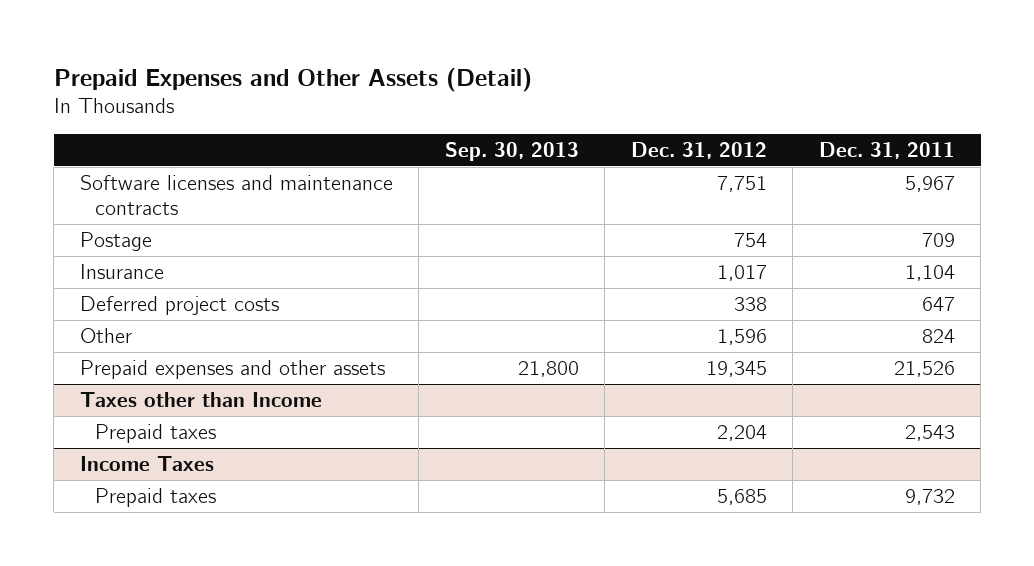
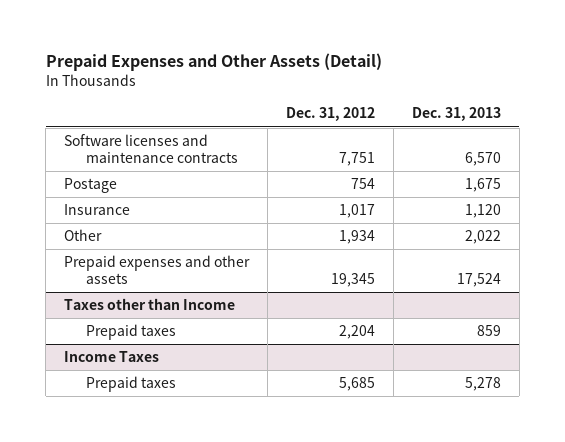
- | Sep. 30, 2013 | Dec. 31, 2012 | Dec. 31, 2011
+ | Dec. 31, 2012 | Dec. 31, 2013
- Deferred project costs | | 338 | 647
- Other | | 1,596 | 824
+ Other | 1,934 | 2,022

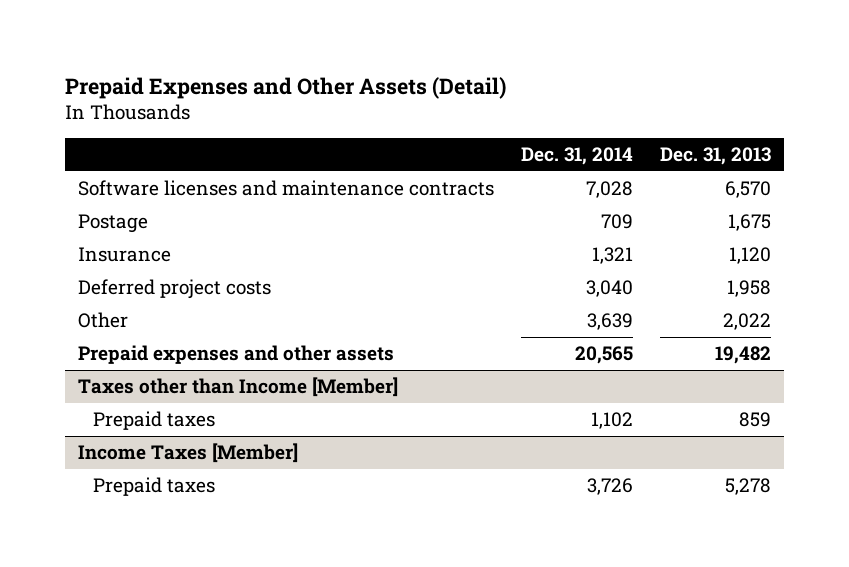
- | Dec. 31, 2012 | Dec. 31, 2013
+ | Dec. 31, 2014 | Dec. 31, 2013
+ Deferred project costs | 3,040 | 1,958
- Prepaid expenses and other assets | 19,345 | 17,524
- Taxes other than Income
+ Prepaid expenses and other assets | 20,565 | 19,482
+ Taxes other than Income [Member]
- Income Taxes
+ Income Taxes [Member]

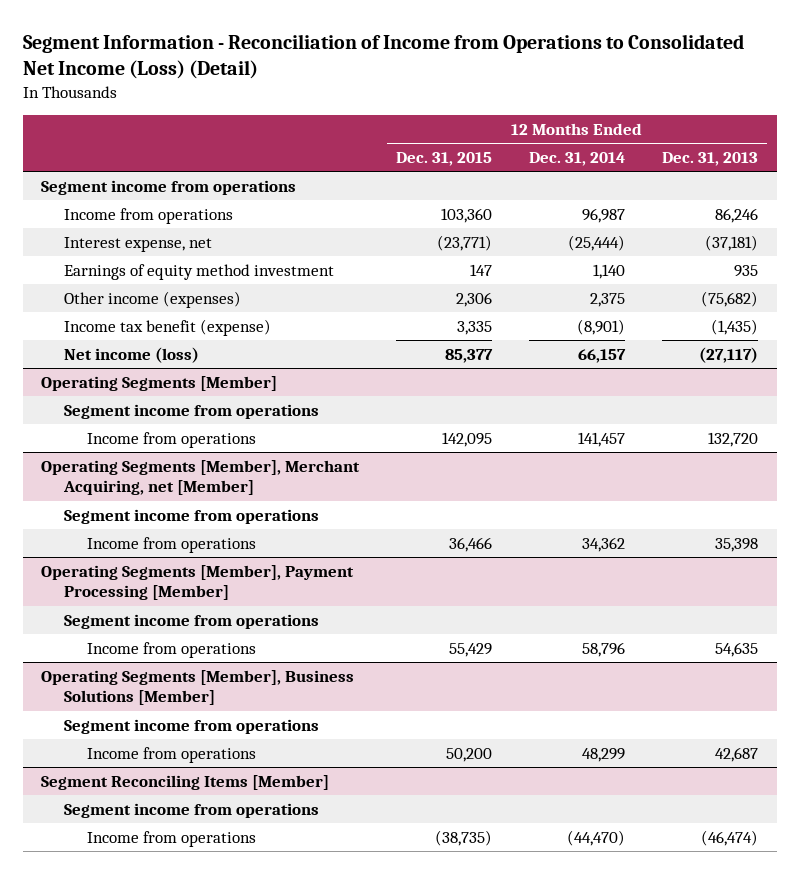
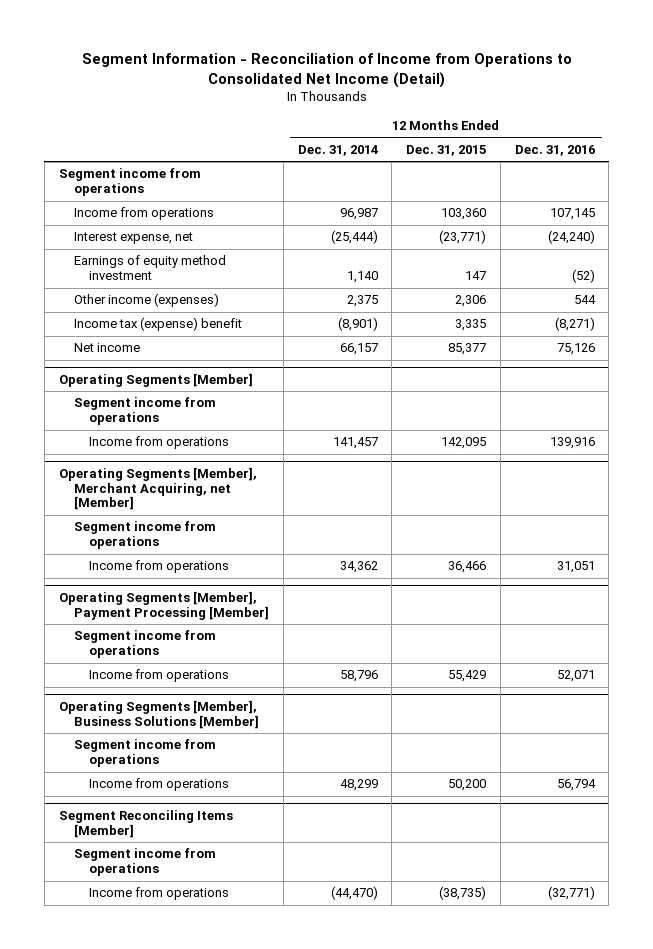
- Segment Information - Reconciliation of Income from Operations to Consolidated Net Income (Loss) (Detail)
+ Segment Information - Reconciliation of Income from Operations to Consolidated Net Income (Detail)
- | 12 Months Ended Dec. 31, 2015 | 12 Months Ended Dec. 31, 2014 | 12 Months Ended Dec. 31, 2013
+ | 12 Months Ended Dec. 31, 2014 | 12 Months Ended Dec. 31, 2015 | 12 Months Ended Dec. 31, 2016
- Income tax benefit (expense) | 3,335 | (8,901) | (1,435)
- Net income (loss) | 85,377 | 66,157 | (27,117)
+ Income tax (expense) benefit | (8,901) | 3,335 | (8,271)
+ Net income | 66,157 | 85,377 | 75,126

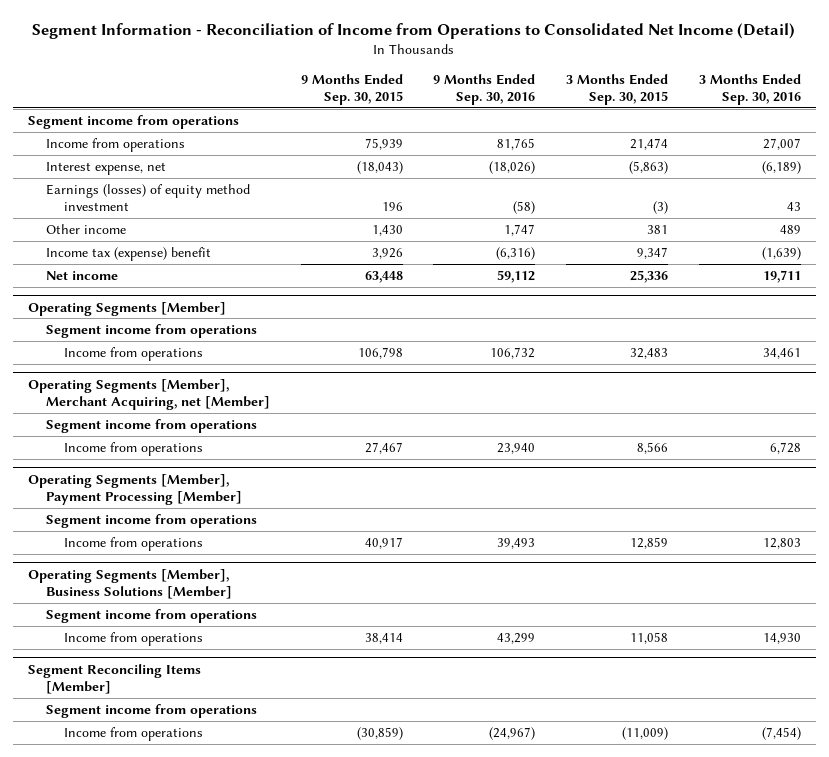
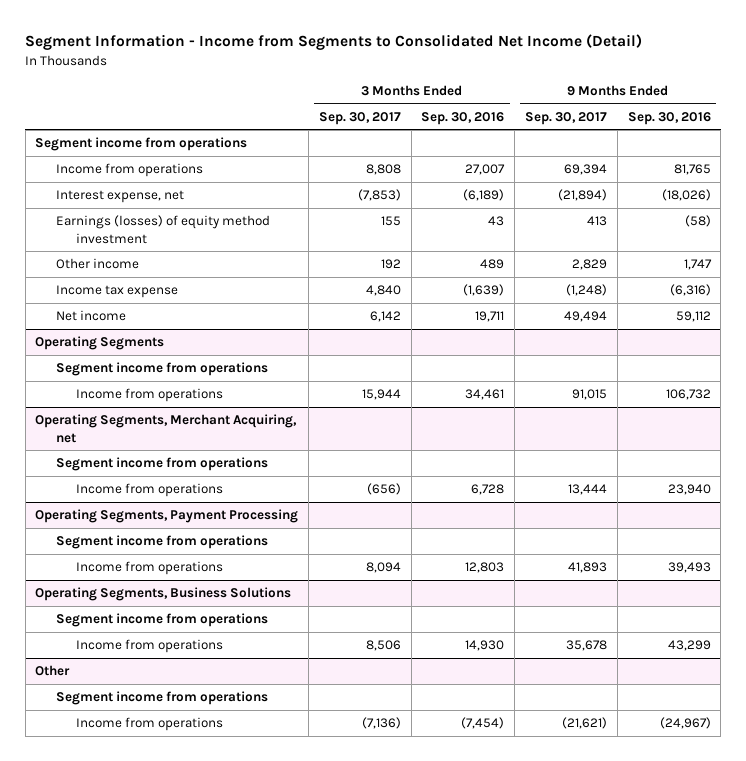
- Segment Information - Reconciliation of Income from Operations to Consolidated Net Income (Detail)
+ Segment Information - Income from Segments to Consolidated Net Income (Detail)
- | 9 Months Ended Sep. 30, 2015 | 9 Months Ended Sep. 30, 2016 | 3 Months Ended Sep. 30, 2015 | 3 Months Ended Sep. 30, 2016
+ | 3 Months Ended Sep. 30, 2017 | 3 Months Ended Sep. 30, 2016 | 9 Months Ended Sep. 30, 2017 | 9 Months Ended Sep. 30, 2016
- Income tax (expense) benefit | 3,926 | (6,316) | 9,347 | (1,639)
+ Income tax expense | 4,840 | (1,639) | (1,248) | (6,316)
- Operating Segments [Member]
+ Operating Segments
- Operating Segments [Member], Merchant Acquiring, net [Member]
+ Operating Segments, Merchant Acquiring, net
- Operating Segments [Member], Payment Processing [Member]
+ Operating Segments, Payment Processing
- Operating Segments [Member], Business Solutions [Member]
+ Operating Segments, Business Solutions
- Segment Reconciling Items [Member]
+ Other

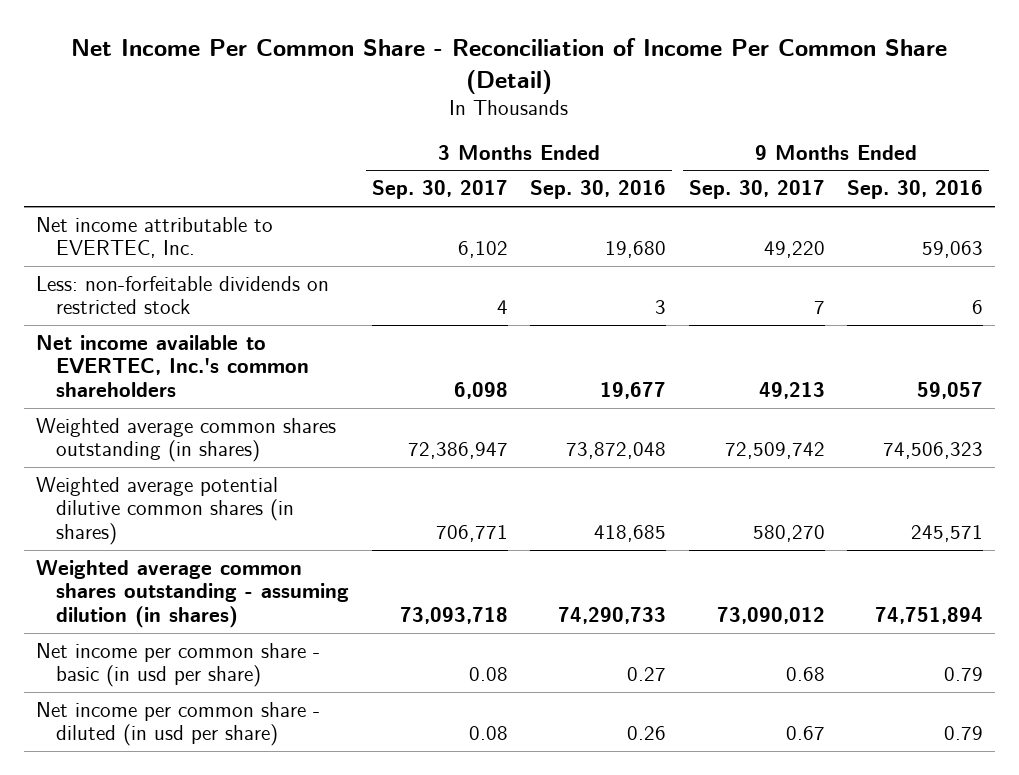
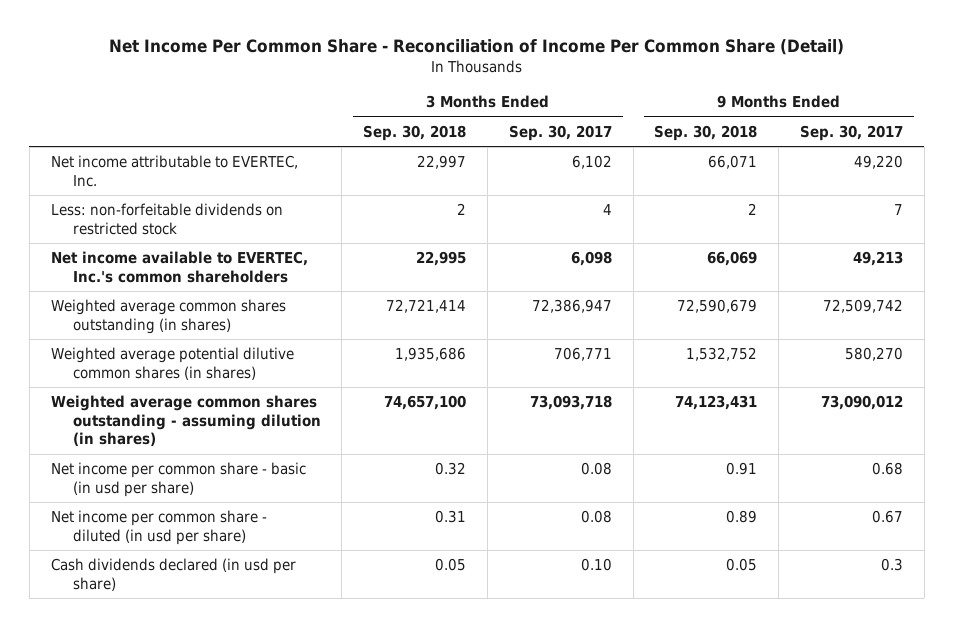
- | 3 Months Ended Sep. 30, 2017 | 3 Months Ended Sep. 30, 2016 | 9 Months Ended Sep. 30, 2017 | 9 Months Ended Sep. 30, 2016
+ | 3 Months Ended Sep. 30, 2018 | 3 Months Ended Sep. 30, 2017 | 9 Months Ended Sep. 30, 2018 | 9 Months Ended Sep. 30, 2017
+ Cash dividends declared (in usd per share) | 0.05 | 0.10 | 0.05 | 0.3

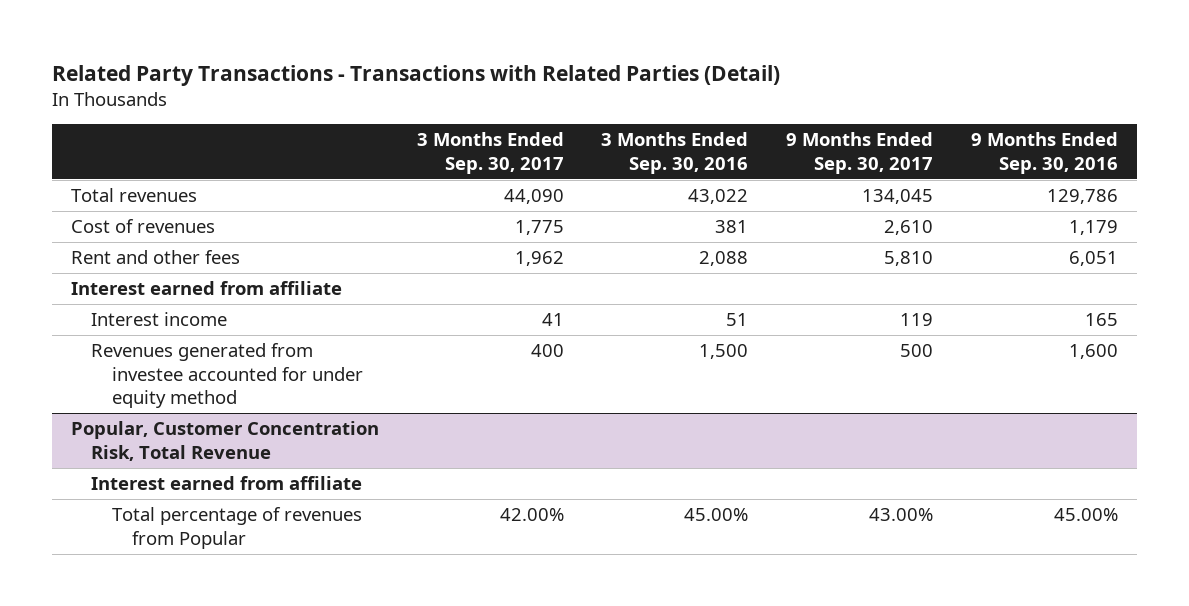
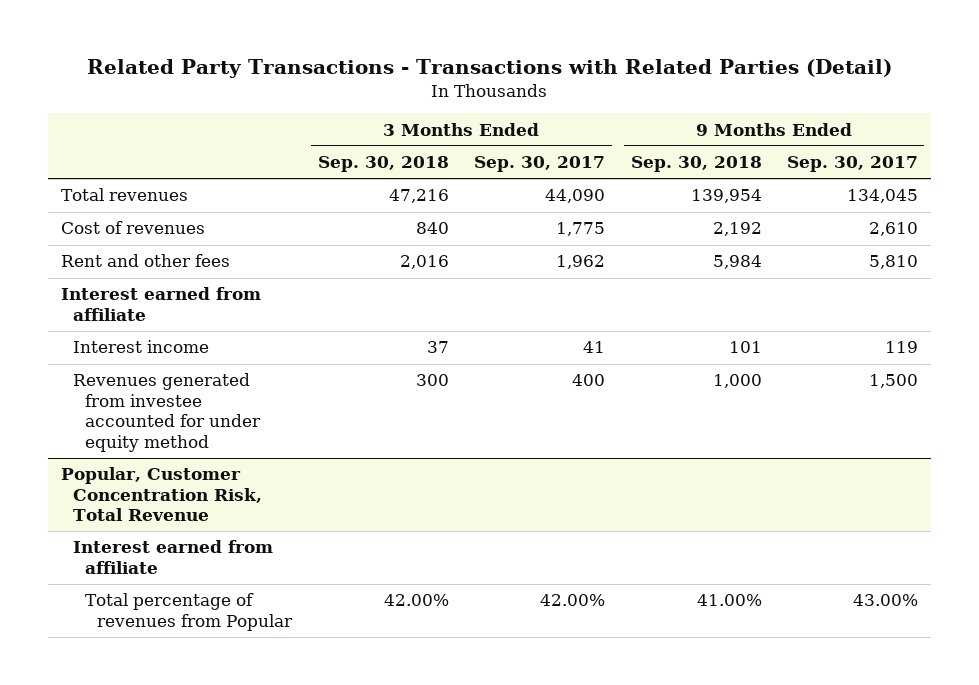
- | 3 Months Ended Sep. 30, 2017 | 3 Months Ended Sep. 30, 2016 | 9 Months Ended Sep. 30, 2017 | 9 Months Ended Sep. 30, 2016
+ | 3 Months Ended Sep. 30, 2018 | 3 Months Ended Sep. 30, 2017 | 9 Months Ended Sep. 30, 2018 | 9 Months Ended Sep. 30, 2017
- Revenues generated from investee accounted for under equity method | 400 | 1,500 | 500 | 1,600
+ Revenues generated from investee accounted for under equity method | 300 | 400 | 1,000 | 1,500

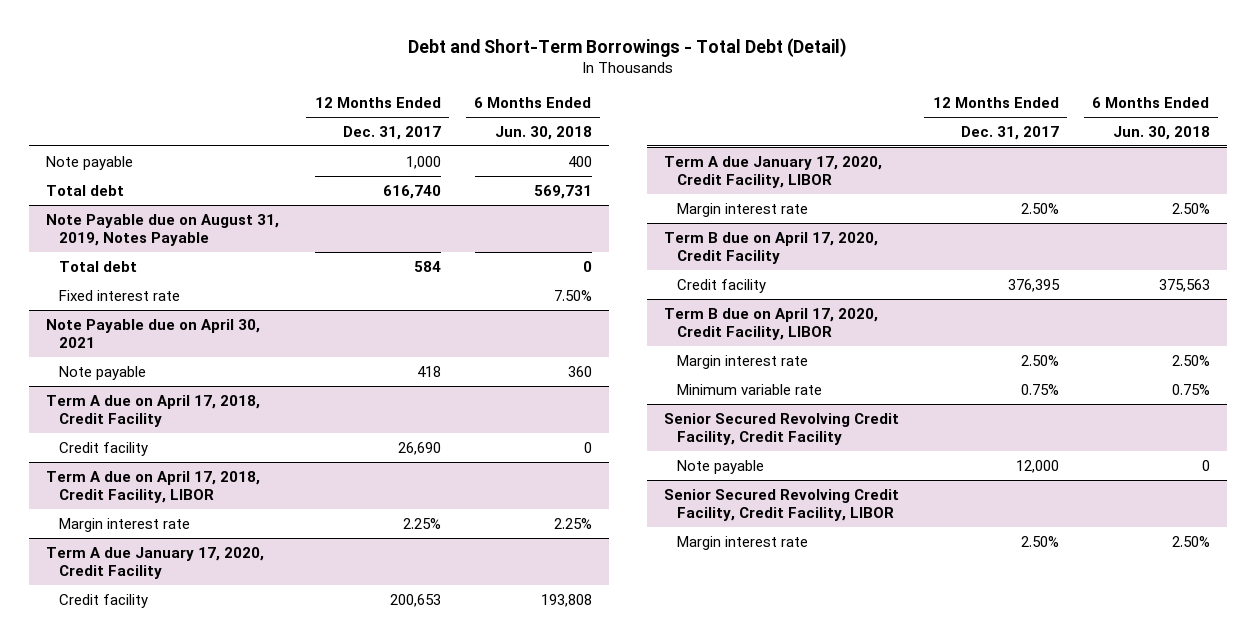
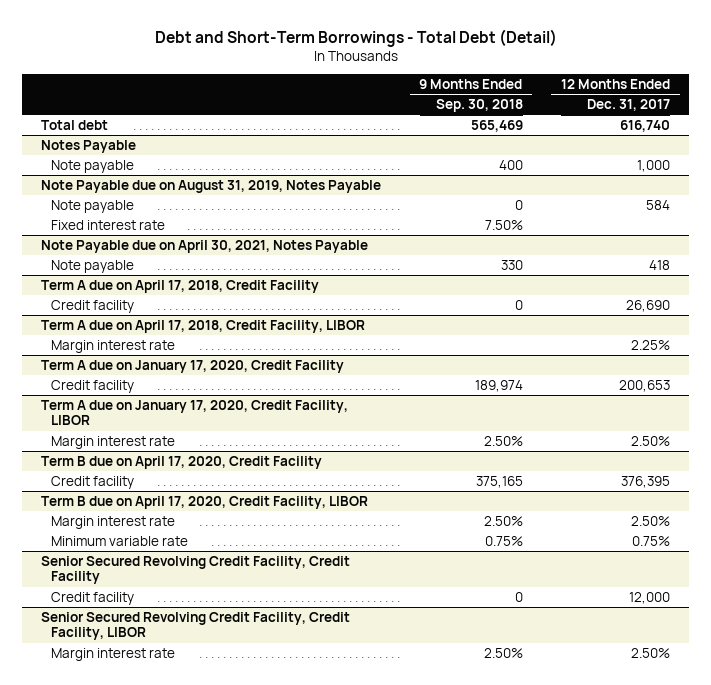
- | 12 Months Ended Dec. 31, 2017 | 6 Months Ended Jun. 30, 2018
+ | 9 Months Ended Sep. 30, 2018 | 12 Months Ended Dec. 31, 2017
- Note payable | 1,000 | 400
+ Notes Payable
+ Note payable | 400 | 1,000
@ Note Payable due on August 31, 2019, Notes Payable
- Total debt | 584 | 0
+ Note payable | 0 | 584
- Note Payable due on April 30, 2021
+ Note Payable due on April 30, 2021, Notes Payable
- Term A due January 17, 2020, Credit Facility
+ Term A due on January 17, 2020, Credit Facility
- Term A due January 17, 2020, Credit Facility, LIBOR
+ Term A due on January 17, 2020, Credit Facility, LIBOR
@ Senior Secured Revolving Credit Facility, Credit Facility
- Note payable | 12,000 | 0
+ Credit facility | 0 | 12,000

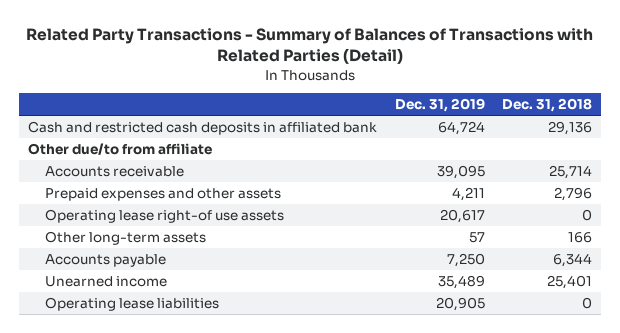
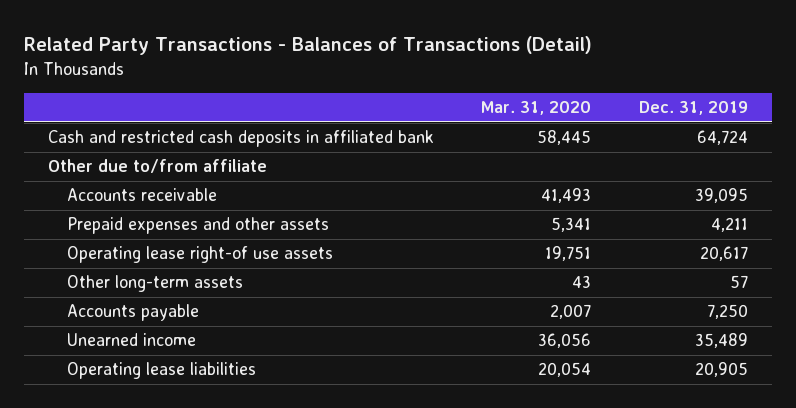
- Related Party Transactions - Summary of Balances of Transactions with Related Parties (Detail)
+ Related Party Transactions - Balances of Transactions (Detail)
- | Dec. 31, 2019 | Dec. 31, 2018
+ | Mar. 31, 2020 | Dec. 31, 2019
- Other due/to from affiliate
+ Other due to/from affiliate

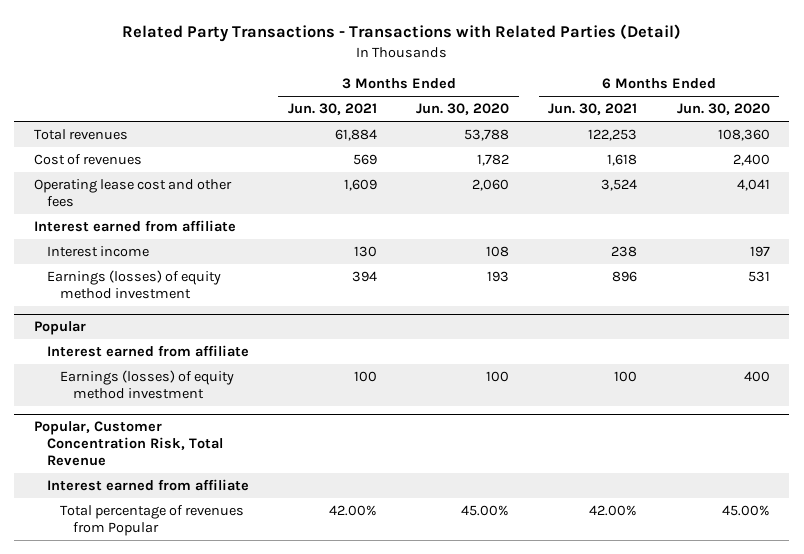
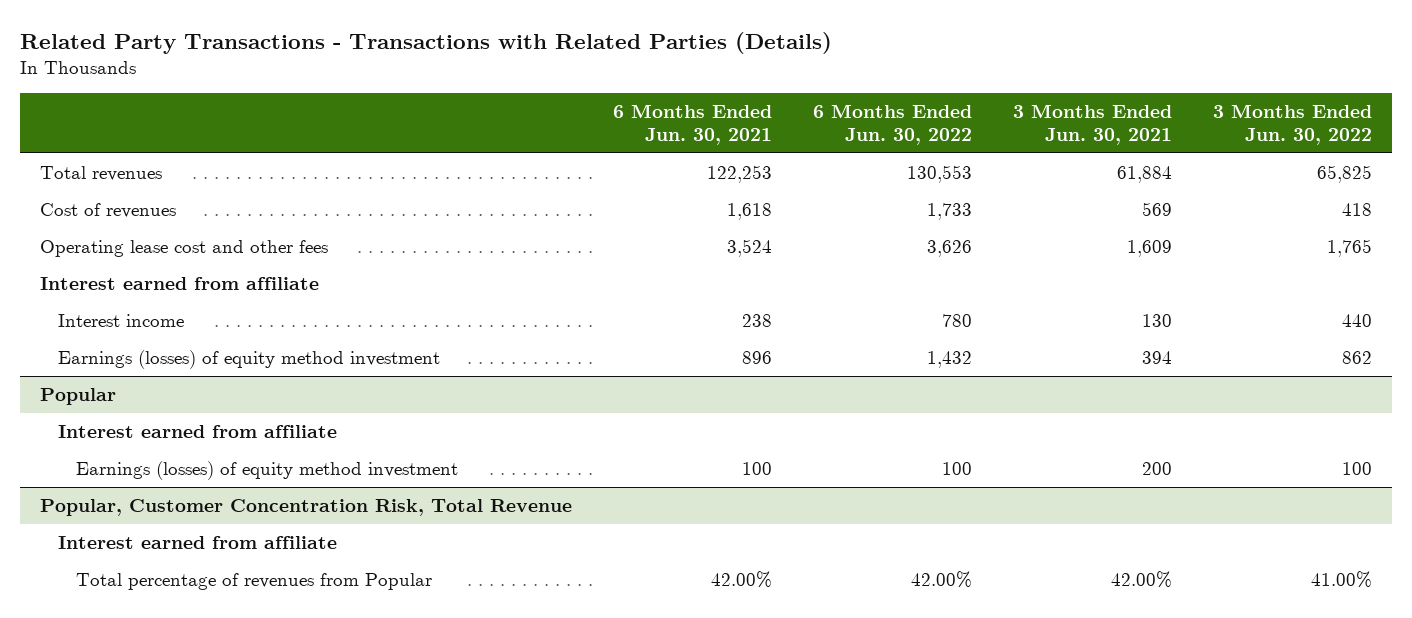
- Related Party Transactions - Transactions with Related Parties (Detail)
+ Related Party Transactions - Transactions with Related Parties (Details)
- | 3 Months Ended Jun. 30, 2021 | 3 Months Ended Jun. 30, 2020 | 6 Months Ended Jun. 30, 2021 | 6 Months Ended Jun. 30, 2020
+ | 6 Months Ended Jun. 30, 2021 | 6 Months Ended Jun. 30, 2022 | 3 Months Ended Jun. 30, 2021 | 3 Months Ended Jun. 30, 2022
@ Popular
- Earnings (losses) of equity method investment | 100 | 100 | 100 | 400
+ Earnings (losses) of equity method investment | 100 | 100 | 200 | 100

